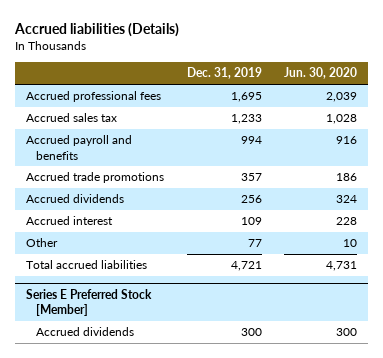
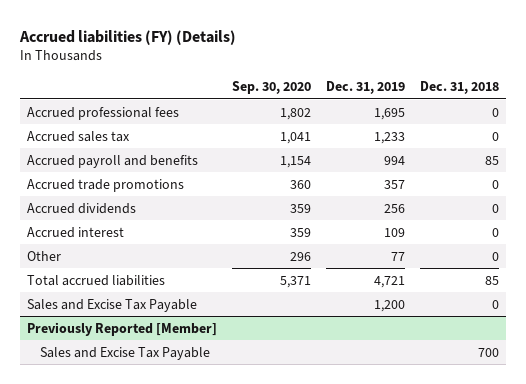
- Accrued liabilities (Details)
+ Accrued liabilities (FY) (Details)
- | Dec. 31, 2019 | Jun. 30, 2020
+ | Sep. 30, 2020 | Dec. 31, 2019 | Dec. 31, 2018
- Series E Preferred Stock [Member]
- Accrued dividends | 300 | 300
+ Sales and Excise Tax Payable | | 1,200 | 0
+ Previously Reported [Member]
+ Sales and Excise Tax Payable | | | 700

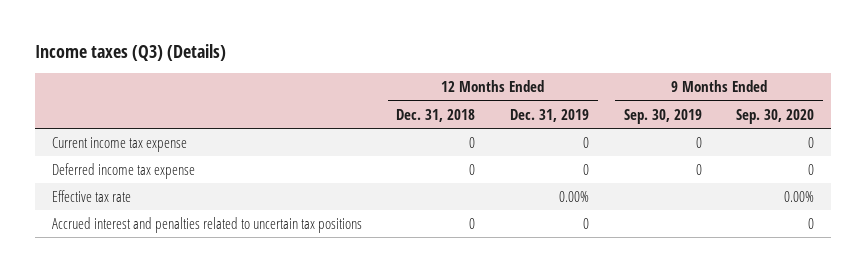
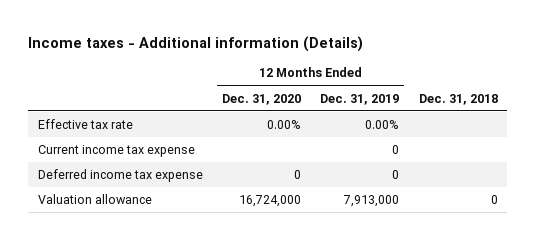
- Income taxes (Q3) (Details)
+ Income taxes - Additional information (Details)
- | 12 Months Ended Dec. 31, 2018 | 12 Months Ended Dec. 31, 2019 | 9 Months Ended Sep. 30, 2019 | 9 Months Ended Sep. 30, 2020
+ | 12 Months Ended Dec. 31, 2020 | 12 Months Ended Dec. 31, 2019 | Dec. 31, 2018
moved up: Effective tax rate | 0.00% | 0.00% |
- Accrued interest and penalties related to uncertain tax positions | 0 | 0 | | 0
+ Valuation allowance | 16,724,000 | 7,913,000 | 0

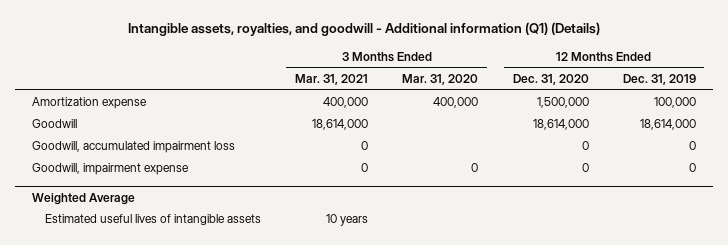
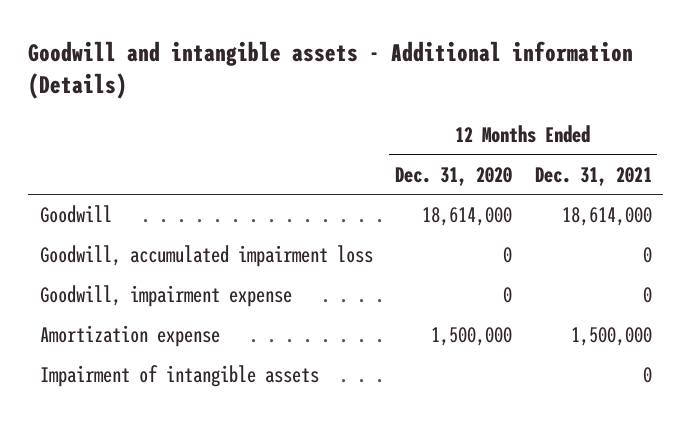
- Intangible assets, royalties, and goodwill - Additional information (Q1) (Details)
+ Goodwill and intangible assets - Additional information (Details)
- | 3 Months Ended Mar. 31, 2021 | 3 Months Ended Mar. 31, 2020 | 12 Months Ended Dec. 31, 2020 | 12 Months Ended Dec. 31, 2019
+ | 12 Months Ended Dec. 31, 2020 | 12 Months Ended Dec. 31, 2021
- Weighted Average
- Estimated useful lives of intangible assets | 10 years | | |
moved down: Amortization expense | 1,500,000 | 1,500,000
+ Impairment of intangible assets | | 0

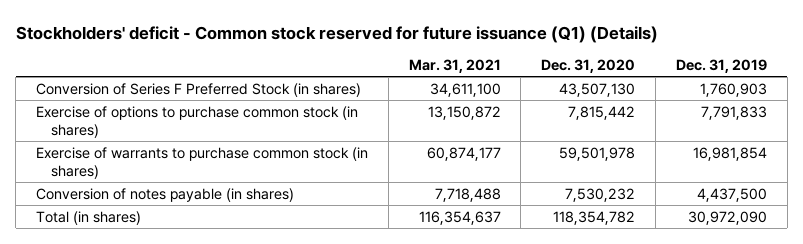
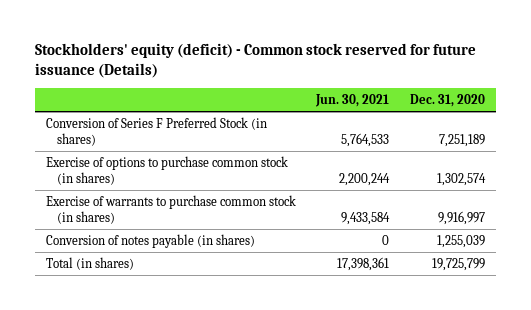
- Stockholders' deficit - Common stock reserved for future issuance (Q1) (Details)
+ Stockholders' equity (deficit) - Common stock reserved for future issuance (Details)
- | Mar. 31, 2021 | Dec. 31, 2020 | Dec. 31, 2019
+ | Jun. 30, 2021 | Dec. 31, 2020
- Conversion of Series F Preferred Stock (in shares) | 34,611,100 | 43,507,130 | 1,760,903
- Exercise of options to purchase common stock (in shares) | 13,150,872 | 7,815,442 | 7,791,833
- Exercise of warrants to purchase common stock (in shares) | 60,874,177 | 59,501,978 | 16,981,854
- Conversion of notes payable (in shares) | 7,718,488 | 7,530,232 | 4,437,500
- Total (in shares) | 116,354,637 | 118,354,782 | 30,972,090
+ Conversion of Series F Preferred Stock (in shares) | 5,764,533 | 7,251,189
+ Exercise of options to purchase common stock (in shares) | 2,200,244 | 1,302,574
+ Exercise of warrants to purchase common stock (in shares) | 9,433,584 | 9,916,997
+ Conversion of notes payable (in shares) | 0 | 1,255,039
+ Total (in shares) | 17,398,361 | 19,725,799

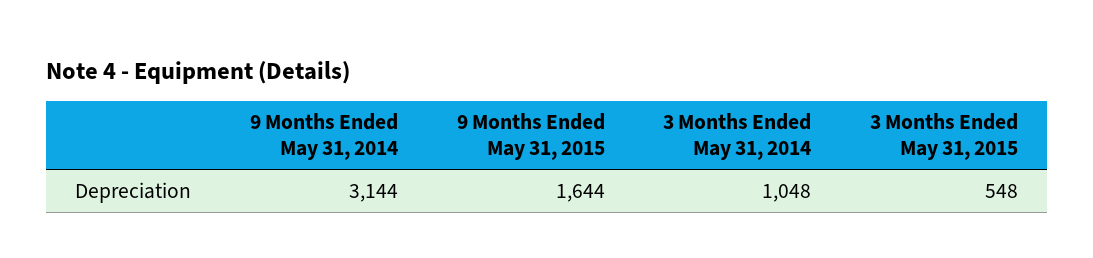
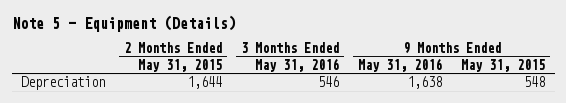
- Note 4 - Equipment (Details)
+ Note 5 - Equipment (Details)
- | 9 Months Ended May 31, 2014 | 9 Months Ended May 31, 2015 | 3 Months Ended May 31, 2014 | 3 Months Ended May 31, 2015
+ | 2 Months Ended May 31, 2015 | 3 Months Ended May 31, 2016 | 9 Months Ended May 31, 2016 | 9 Months Ended May 31, 2015
- Depreciation | 3,144 | 1,644 | 1,048 | 548
+ Depreciation | 1,644 | 546 | 1,638 | 548

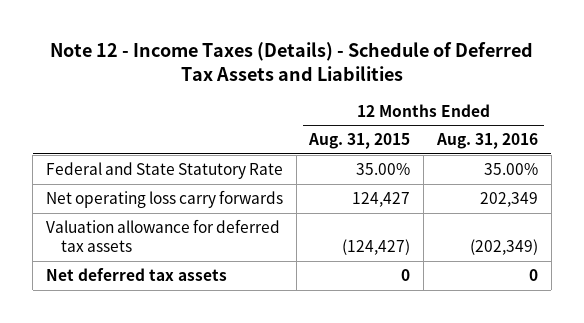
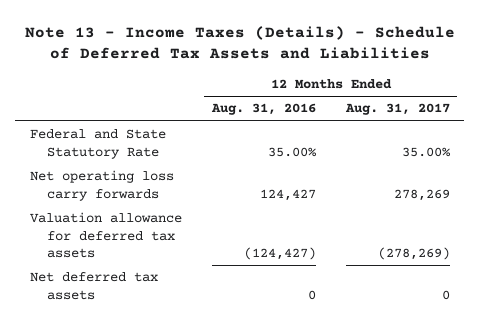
- Note 12 - Income Taxes (Details) - Schedule of Deferred Tax Assets and Liabilities
+ Note 13 - Income Taxes (Details) - Schedule of Deferred Tax Assets and Liabilities
- | 12 Months Ended Aug. 31, 2015 | 12 Months Ended Aug. 31, 2016
+ | 12 Months Ended Aug. 31, 2016 | 12 Months Ended Aug. 31, 2017
- Net operating loss carry forwards | 124,427 | 202,349
- Valuation allowance for deferred tax assets | (124,427) | (202,349)
+ Net operating loss carry forwards | 124,427 | 278,269
+ Valuation allowance for deferred tax assets | (124,427) | (278,269)

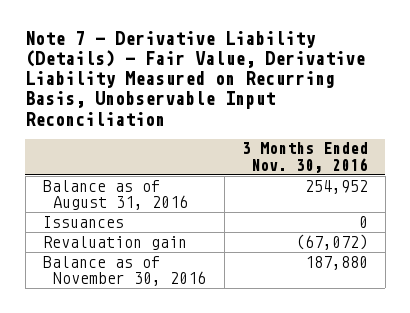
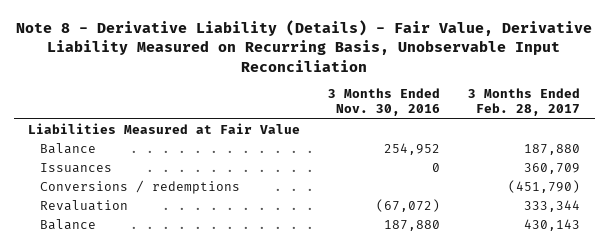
- Note 7 - Derivative Liability (Details) - Fair Value, Derivative Liability Measured on Recurring Basis, Unobservable Input Reconciliation
+ Note 8 - Derivative Liability (Details) - Fair Value, Derivative Liability Measured on Recurring Basis, Unobservable Input Reconciliation
- | 3 Months Ended Nov. 30, 2016
+ | 3 Months Ended Nov. 30, 2016 | 3 Months Ended Feb. 28, 2017
- Balance as of August 31, 2016 | 254,952
+ Liabilities Measured at Fair Value
+ Balance | 254,952 | 187,880
- Revaluation gain | (67,072)
- Balance as of November 30, 2016 | 187,880
+ Conversions / redemptions | | (451,790)
+ Revaluation | (67,072) | 333,344
+ Balance | 187,880 | 430,143

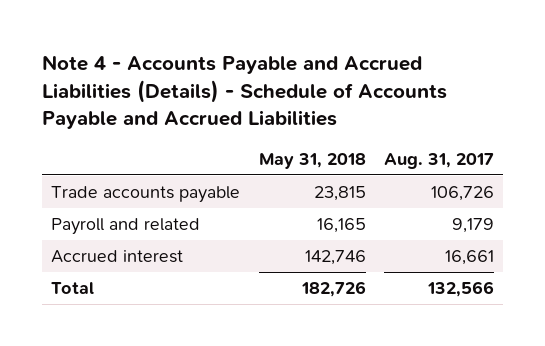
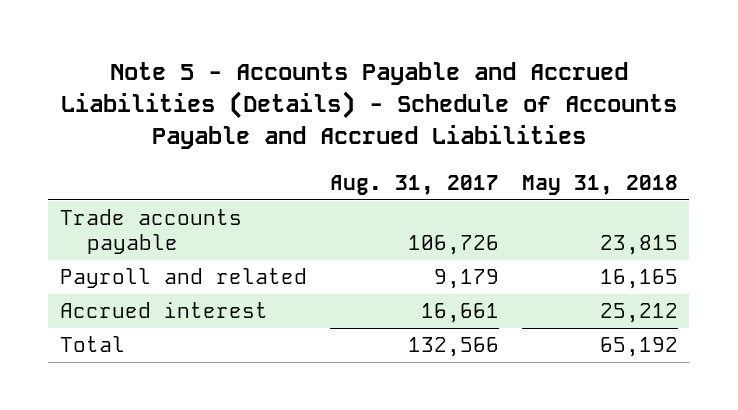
- Note 4 - Accounts Payable and Accrued Liabilities (Details) - Schedule of Accounts Payable and Accrued Liabilities
+ Note 5 - Accounts Payable and Accrued Liabilities (Details) - Schedule of Accounts Payable and Accrued Liabilities
- | May 31, 2018 | Aug. 31, 2017
+ | Aug. 31, 2017 | May 31, 2018
- Accrued interest | 142,746 | 16,661
- Total | 182,726 | 132,566
+ Accrued interest | 16,661 | 25,212
+ Total | 132,566 | 65,192

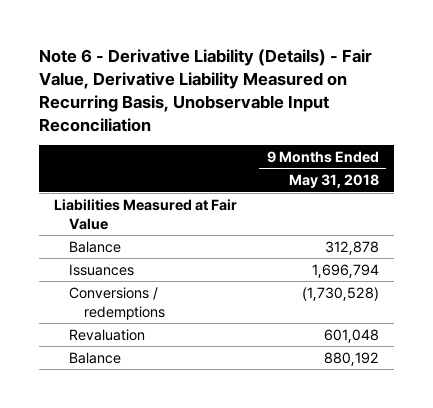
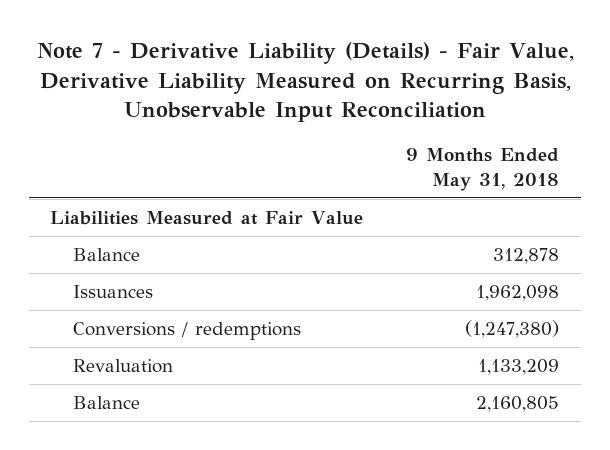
- Note 6 - Derivative Liability (Details) - Fair Value, Derivative Liability Measured on Recurring Basis, Unobservable Input Reconciliation
+ Note 7 - Derivative Liability (Details) - Fair Value, Derivative Liability Measured on Recurring Basis, Unobservable Input Reconciliation
- Issuances | 1,696,794
- Conversions / redemptions | (1,730,528)
- Revaluation | 601,048
- Balance | 880,192
+ Issuances | 1,962,098
+ Conversions / redemptions | (1,247,380)
+ Revaluation | 1,133,209
+ Balance | 2,160,805

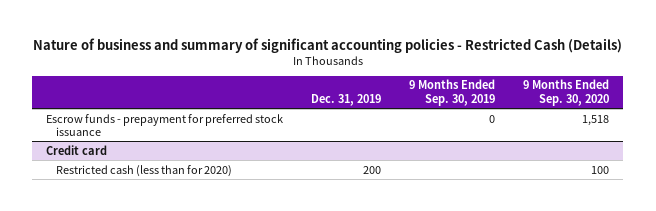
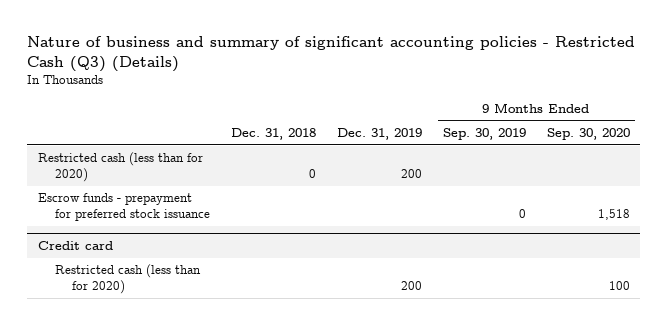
- Nature of business and summary of significant accounting policies - Restricted Cash (Details)
+ Nature of business and summary of significant accounting policies - Restricted Cash (Q3) (Details)
- | Dec. 31, 2019 | 9 Months Ended Sep. 30, 2019 | 9 Months Ended Sep. 30, 2020
+ | Dec. 31, 2018 | Dec. 31, 2019 | 9 Months Ended Sep. 30, 2019 | 9 Months Ended Sep. 30, 2020
+ Restricted cash (less than for 2020) | 0 | 200 | |

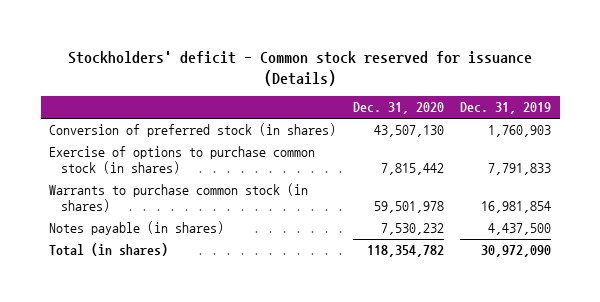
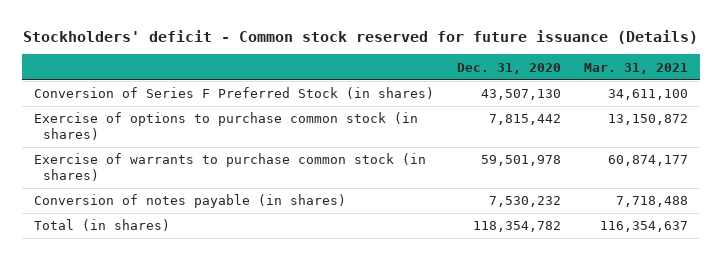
- Stockholders' deficit - Common stock reserved for issuance (Details)
+ Stockholders' deficit - Common stock reserved for future issuance (Details)
- | Dec. 31, 2020 | Dec. 31, 2019
+ | Dec. 31, 2020 | Mar. 31, 2021
- Conversion of preferred stock (in shares) | 43,507,130 | 1,760,903
+ Conversion of Series F Preferred Stock (in shares) | 43,507,130 | 34,611,100
- Warrants to purchase common stock (in shares) | 59,501,978 | 16,981,854
- Notes payable (in shares) | 7,530,232 | 4,437,500
+ Exercise of warrants to purchase common stock (in shares) | 59,501,978 | 60,874,177
+ Conversion of notes payable (in shares) | 7,530,232 | 7,718,488

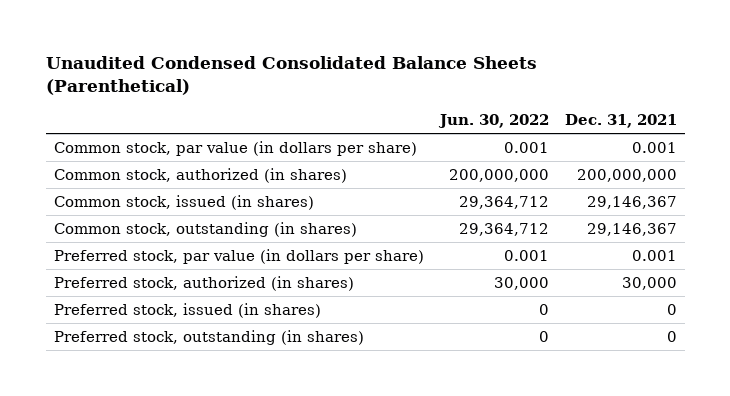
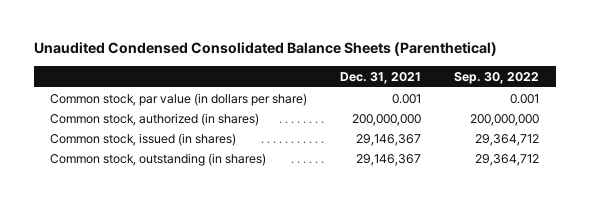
- | Jun. 30, 2022 | Dec. 31, 2021
+ | Dec. 31, 2021 | Sep. 30, 2022
- Preferred stock, par value (in dollars per share) | 0.001 | 0.001
- Preferred stock, authorized (in shares) | 30,000 | 30,000
- Preferred stock, issued (in shares) | 0 | 0
- Preferred stock, outstanding (in shares) | 0 | 0

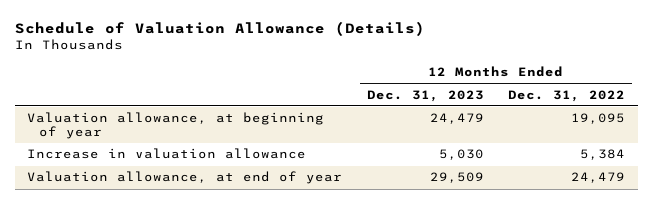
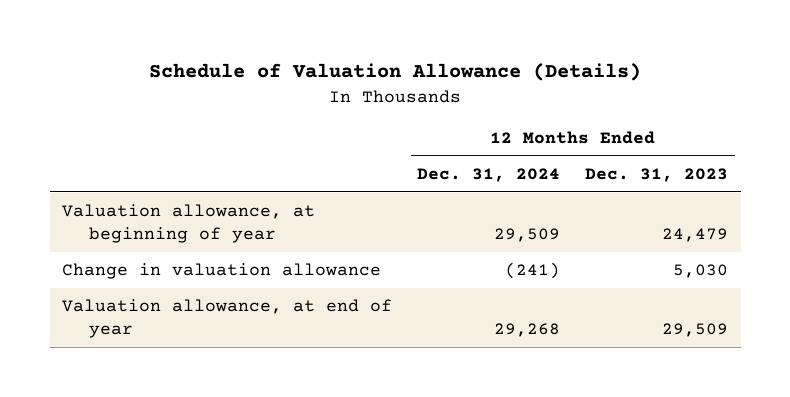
- | 12 Months Ended Dec. 31, 2023 | 12 Months Ended Dec. 31, 2022
+ | 12 Months Ended Dec. 31, 2024 | 12 Months Ended Dec. 31, 2023
- Increase in valuation allowance | 5,030 | 5,384
+ Change in valuation allowance | (241) | 5,030

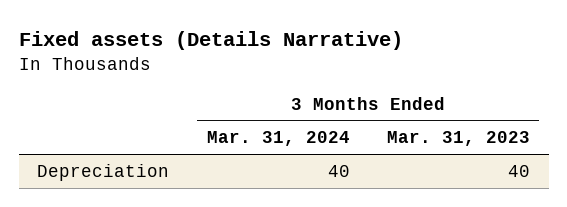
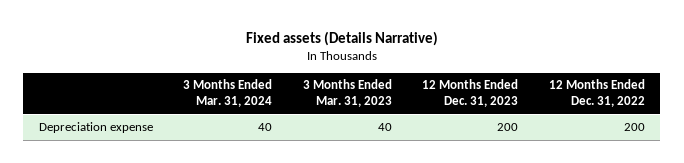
- | 3 Months Ended Mar. 31, 2024 | 3 Months Ended Mar. 31, 2023
+ | 3 Months Ended Mar. 31, 2024 | 3 Months Ended Mar. 31, 2023 | 12 Months Ended Dec. 31, 2023 | 12 Months Ended Dec. 31, 2022
- Depreciation | 40 | 40
+ Depreciation expense | 40 | 40 | 200 | 200

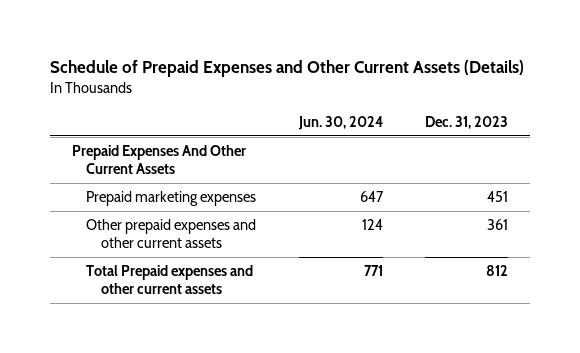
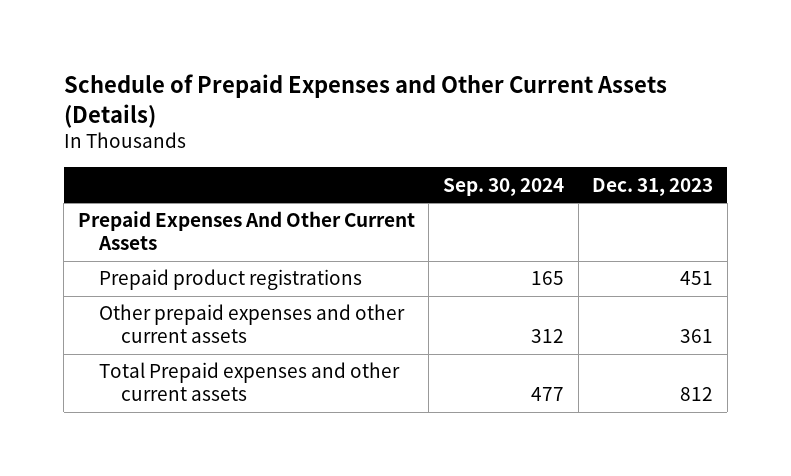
- | Jun. 30, 2024 | Dec. 31, 2023
+ | Sep. 30, 2024 | Dec. 31, 2023
- Prepaid marketing expenses | 647 | 451
+ Prepaid product registrations | 165 | 451

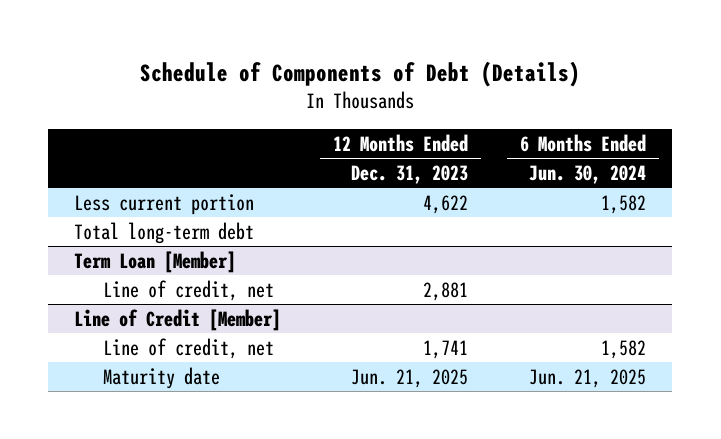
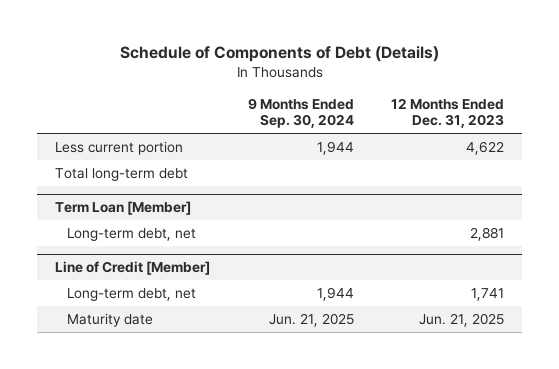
- | 12 Months Ended Dec. 31, 2023 | 6 Months Ended Jun. 30, 2024
+ | 9 Months Ended Sep. 30, 2024 | 12 Months Ended Dec. 31, 2023
@ Term Loan [Member]
- Line of credit, net | 2,881 |
+ Long-term debt, net | | 2,881
@ Line of Credit [Member]
- Line of credit, net | 1,741 | 1,582
+ Long-term debt, net | 1,944 | 1,741

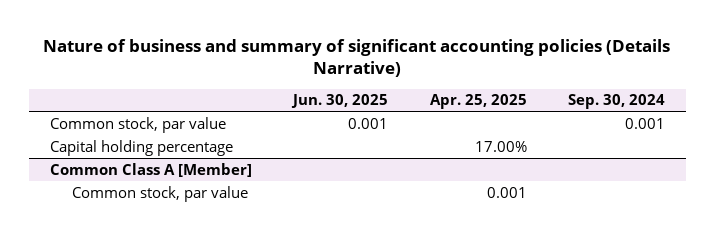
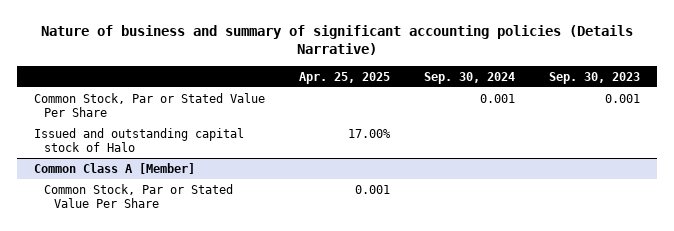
- | Jun. 30, 2025 | Apr. 25, 2025 | Sep. 30, 2024
+ | Apr. 25, 2025 | Sep. 30, 2024 | Sep. 30, 2023
- Common stock, par value | 0.001 | | 0.001
- Capital holding percentage | | 17.00% |
+ Common Stock, Par or Stated Value Per Share | | 0.001 | 0.001
+ Issued and outstanding capital stock of Halo | 17.00% | |
@ Common Class A [Member]
- Common stock, par value | | 0.001 |
+ Common Stock, Par or Stated Value Per Share | 0.001 | |

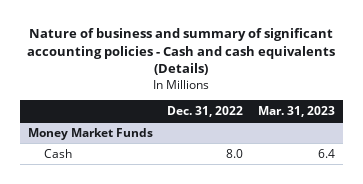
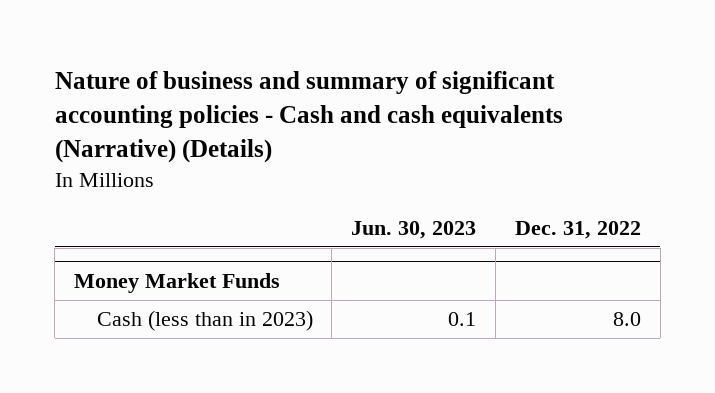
- Nature of business and summary of significant accounting policies - Cash and cash equivalents (Details)
+ Nature of business and summary of significant accounting policies - Cash and cash equivalents (Narrative) (Details)
- | Dec. 31, 2022 | Mar. 31, 2023
+ | Jun. 30, 2023 | Dec. 31, 2022
@ Money Market Funds
- Cash | 8.0 | 6.4
+ Cash (less than in 2023) | 0.1 | 8.0

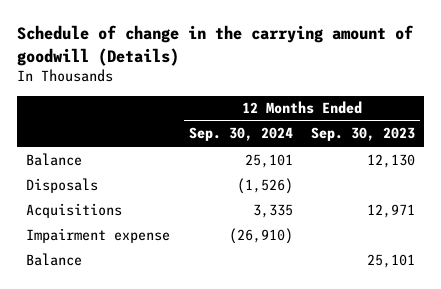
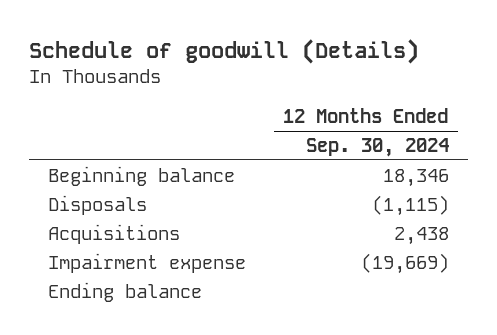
- Schedule of change in the carrying amount of goodwill (Details)
+ Schedule of goodwill (Details)
- | 12 Months Ended Sep. 30, 2024 | 12 Months Ended Sep. 30, 2023
+ | 12 Months Ended Sep. 30, 2024
- Balance | 25,101 | 12,130
- Disposals | (1,526) |
- Acquisitions | 3,335 | 12,971
- Impairment expense | (26,910) |
- Balance | | 25,101
+ Beginning balance | 18,346
+ Disposals | (1,115)
+ Acquisitions | 2,438
+ Impairment expense | (19,669)
+ Ending balance

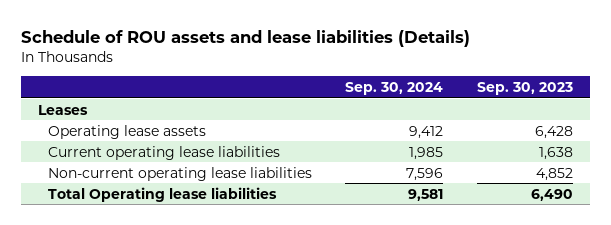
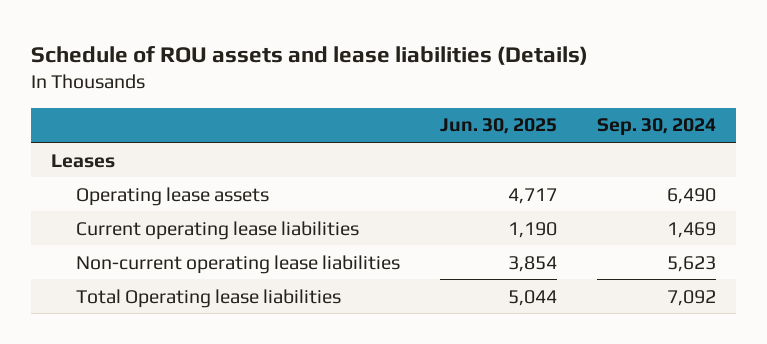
- | Sep. 30, 2024 | Sep. 30, 2023
+ | Jun. 30, 2025 | Sep. 30, 2024
- Operating lease assets | 9,412 | 6,428
- Current operating lease liabilities | 1,985 | 1,638
- Non-current operating lease liabilities | 7,596 | 4,852
- Total Operating lease liabilities | 9,581 | 6,490
+ Operating lease assets | 4,717 | 6,490
+ Current operating lease liabilities | 1,190 | 1,469
+ Non-current operating lease liabilities | 3,854 | 5,623
+ Total Operating lease liabilities | 5,044 | 7,092

